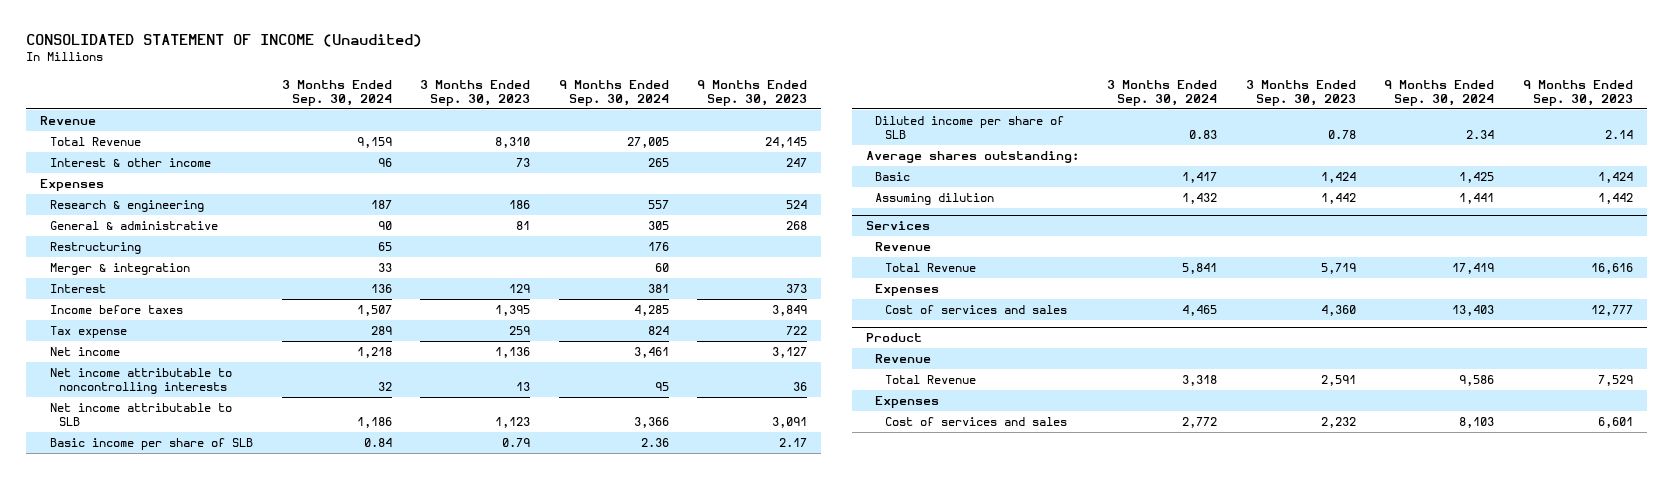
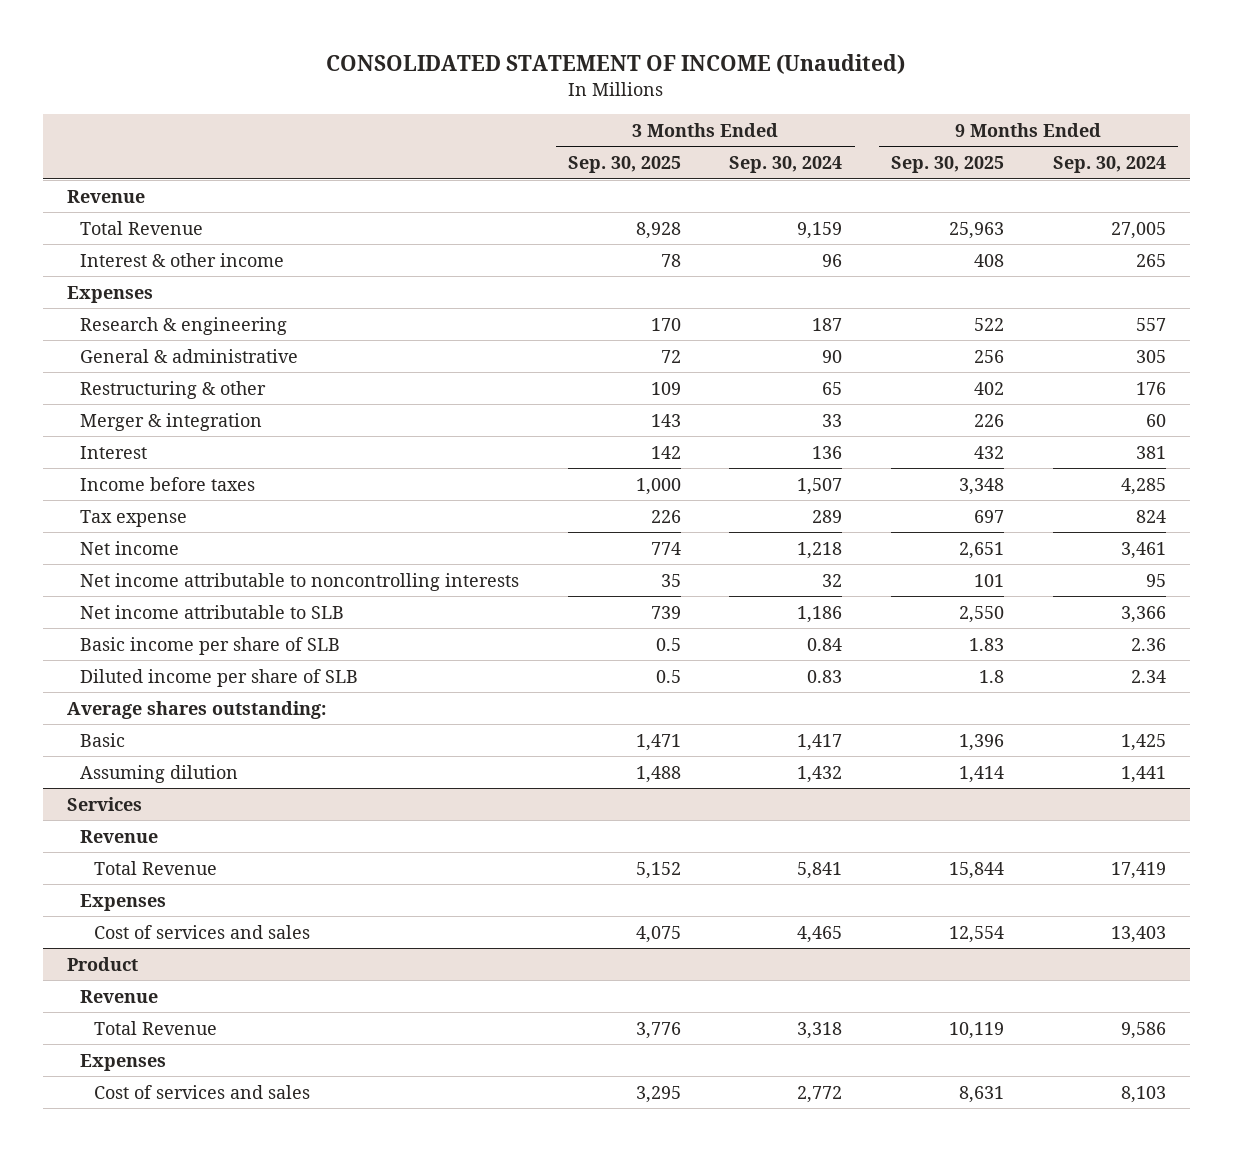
- | 3 Months Ended Sep. 30, 2024 | 3 Months Ended Sep. 30, 2023 | 9 Months Ended Sep. 30, 2024 | 9 Months Ended Sep. 30, 2023
+ | 3 Months Ended Sep. 30, 2025 | 3 Months Ended Sep. 30, 2024 | 9 Months Ended Sep. 30, 2025 | 9 Months Ended Sep. 30, 2024
- Restructuring | 65 | | 176 |
+ Restructuring & other | 109 | 65 | 402 | 176

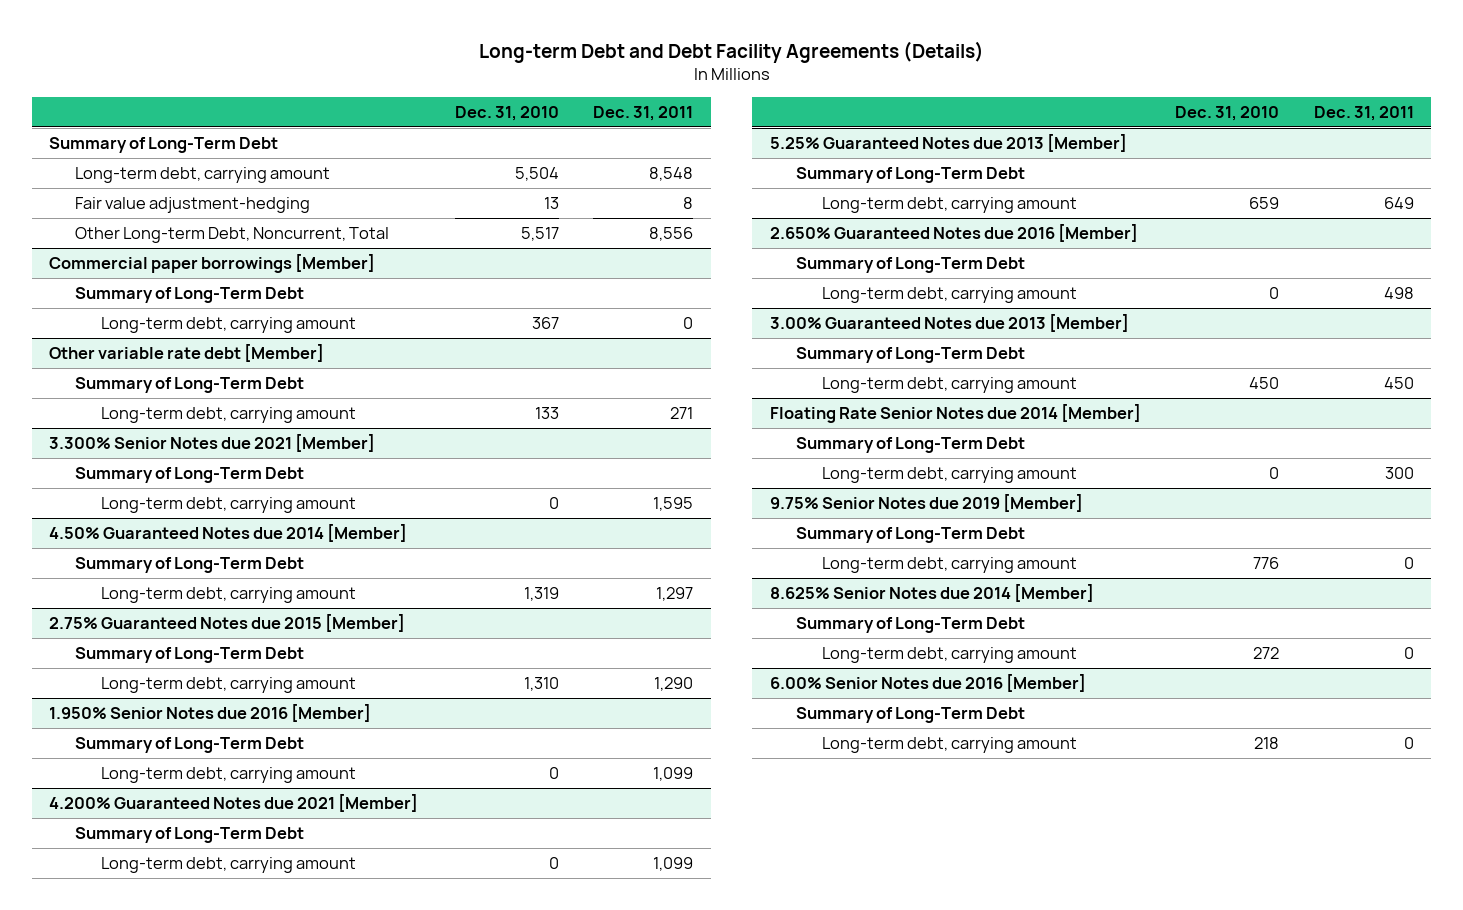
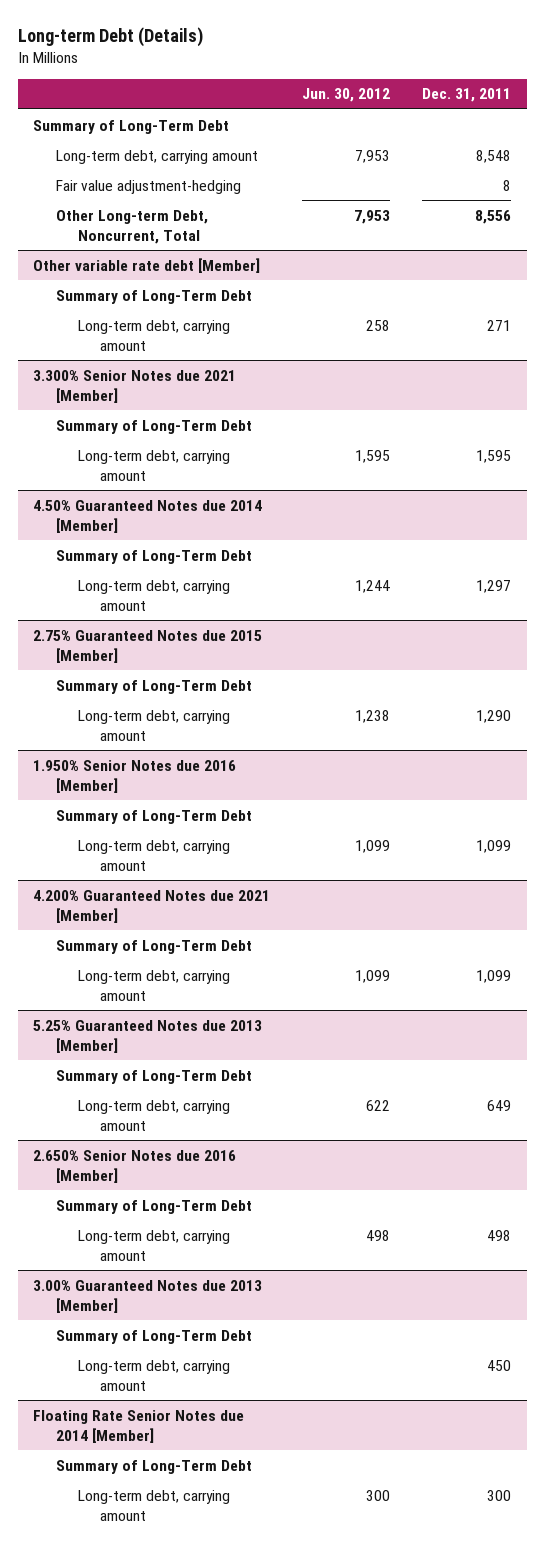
- Long-term Debt and Debt Facility Agreements (Details)
+ Long-term Debt (Details)
- | Dec. 31, 2010 | Dec. 31, 2011
+ | Jun. 30, 2012 | Dec. 31, 2011
- Commercial paper borrowings [Member]
- Summary of Long-Term Debt
- Long-term debt, carrying amount | 367 | 0
- 2.650% Guaranteed Notes due 2016 [Member]
+ 2.650% Senior Notes due 2016 [Member]
- 9.75% Senior Notes due 2019 [Member]
- Summary of Long-Term Debt
- Long-term debt, carrying amount | 776 | 0
- 8.625% Senior Notes due 2014 [Member]
- Summary of Long-Term Debt
- Long-term debt, carrying amount | 272 | 0
- 6.00% Senior Notes due 2016 [Member]
- Summary of Long-Term Debt
- Long-term debt, carrying amount | 218 | 0

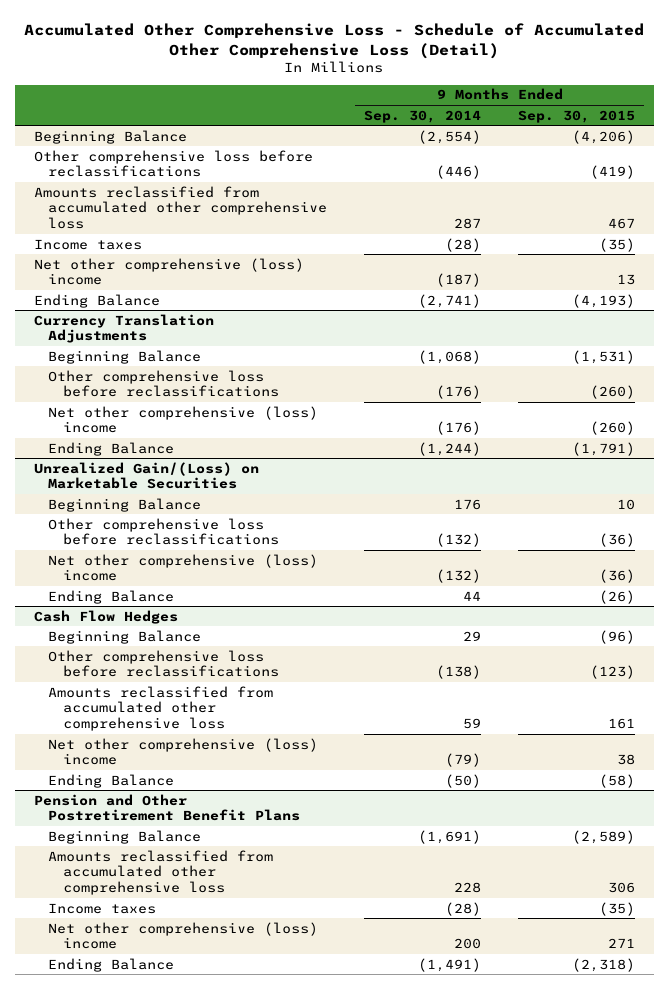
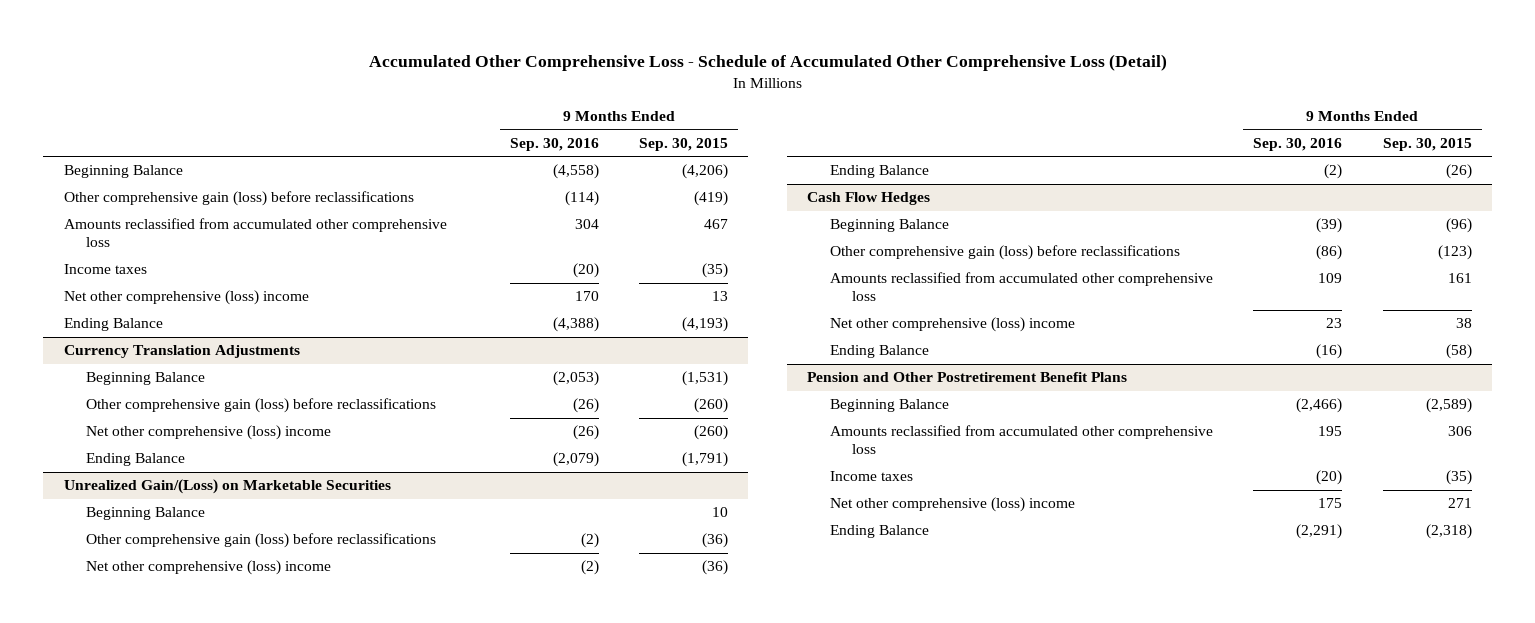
- | 9 Months Ended Sep. 30, 2014 | 9 Months Ended Sep. 30, 2015
+ | 9 Months Ended Sep. 30, 2016 | 9 Months Ended Sep. 30, 2015
- Other comprehensive loss before reclassifications | (446) | (419)
+ Other comprehensive gain (loss) before reclassifications | (114) | (419)
@ Currency Translation Adjustments
- Other comprehensive loss before reclassifications | (176) | (260)
+ Other comprehensive gain (loss) before reclassifications | (26) | (260)
@ Unrealized Gain/(Loss) on Marketable Securities
- Other comprehensive loss before reclassifications | (132) | (36)
+ Other comprehensive gain (loss) before reclassifications | (2) | (36)
@ Cash Flow Hedges
- Other comprehensive loss before reclassifications | (138) | (123)
+ Other comprehensive gain (loss) before reclassifications | (86) | (123)

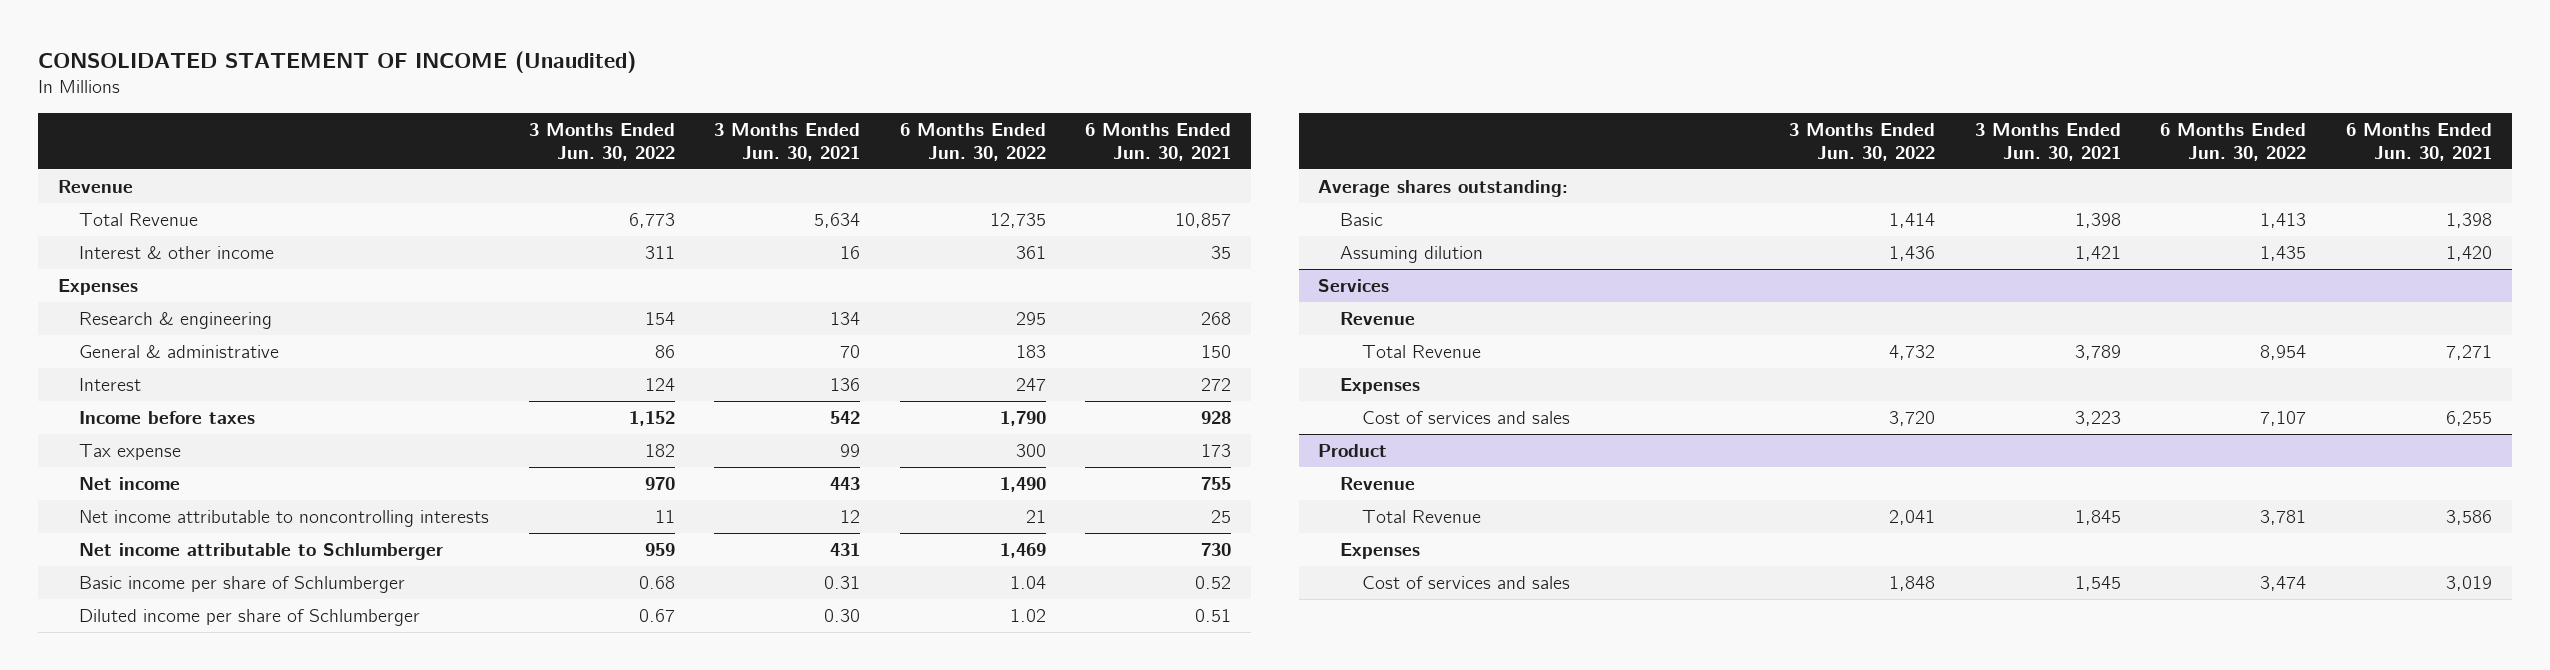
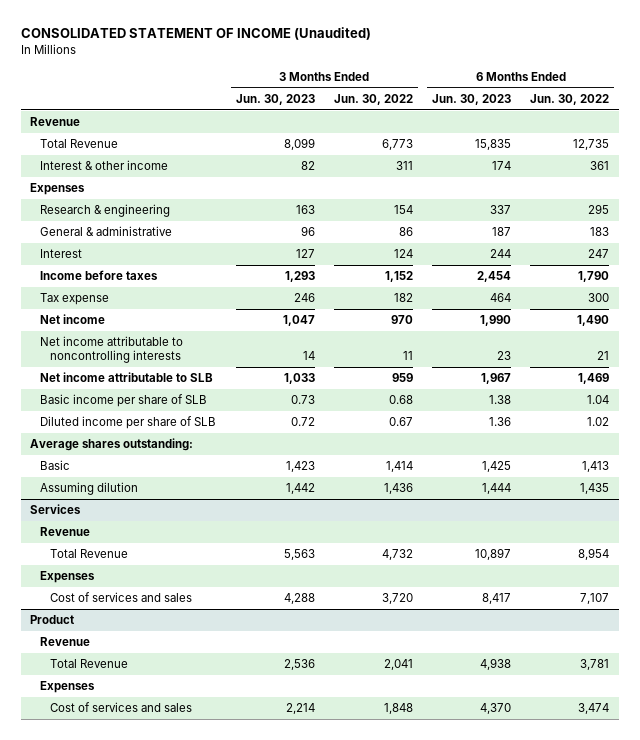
- | 3 Months Ended Jun. 30, 2022 | 3 Months Ended Jun. 30, 2021 | 6 Months Ended Jun. 30, 2022 | 6 Months Ended Jun. 30, 2021
+ | 3 Months Ended Jun. 30, 2023 | 3 Months Ended Jun. 30, 2022 | 6 Months Ended Jun. 30, 2023 | 6 Months Ended Jun. 30, 2022
- Net income attributable to Schlumberger | 959 | 431 | 1,469 | 730
- Basic income per share of Schlumberger | 0.68 | 0.31 | 1.04 | 0.52
- Diluted income per share of Schlumberger | 0.67 | 0.30 | 1.02 | 0.51
+ Net income attributable to SLB | 1,033 | 959 | 1,967 | 1,469
+ Basic income per share of SLB | 0.73 | 0.68 | 1.38 | 1.04
+ Diluted income per share of SLB | 0.72 | 0.67 | 1.36 | 1.02

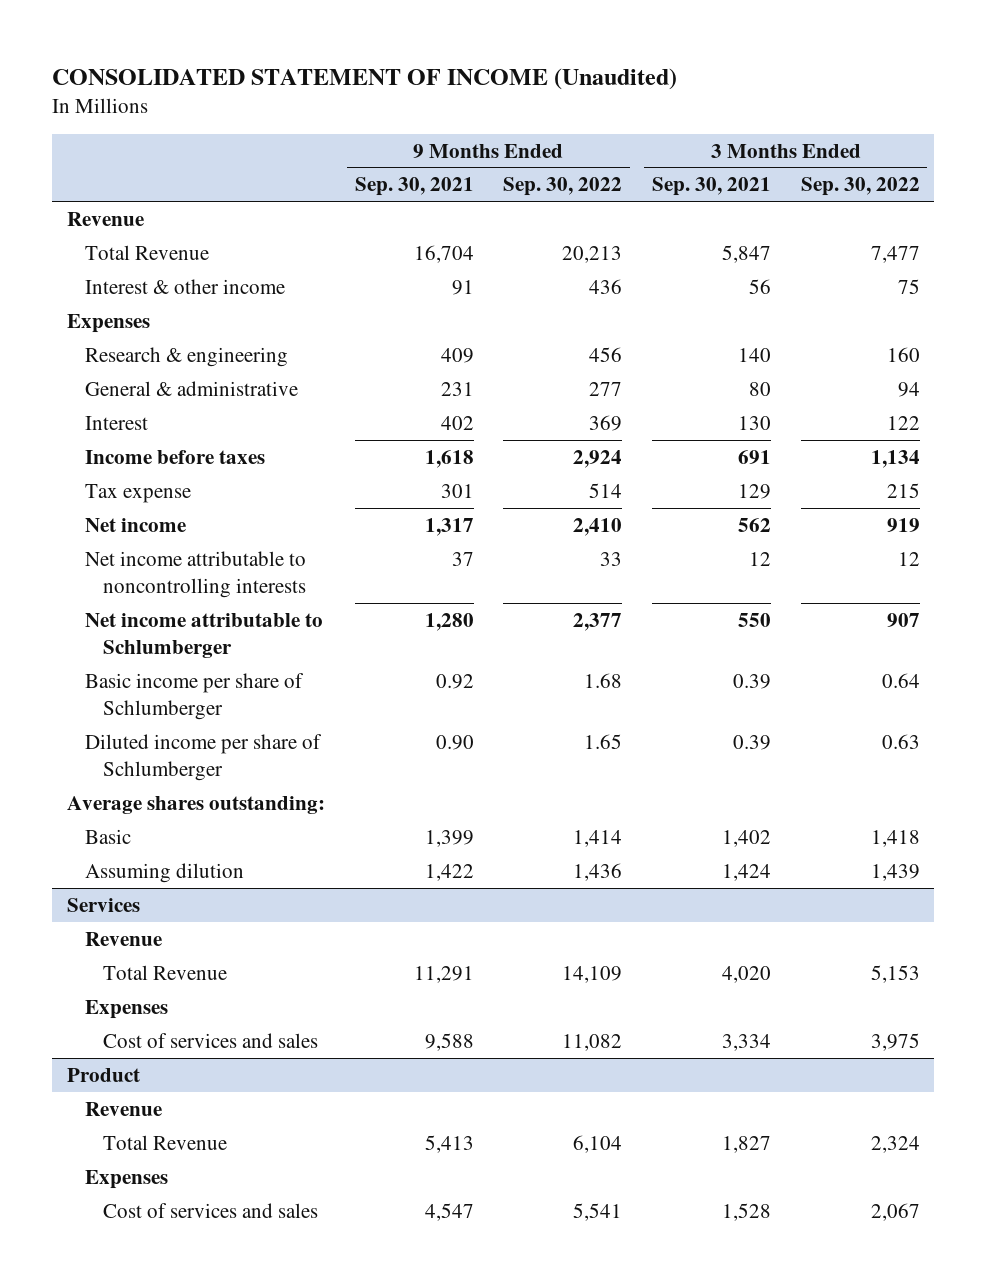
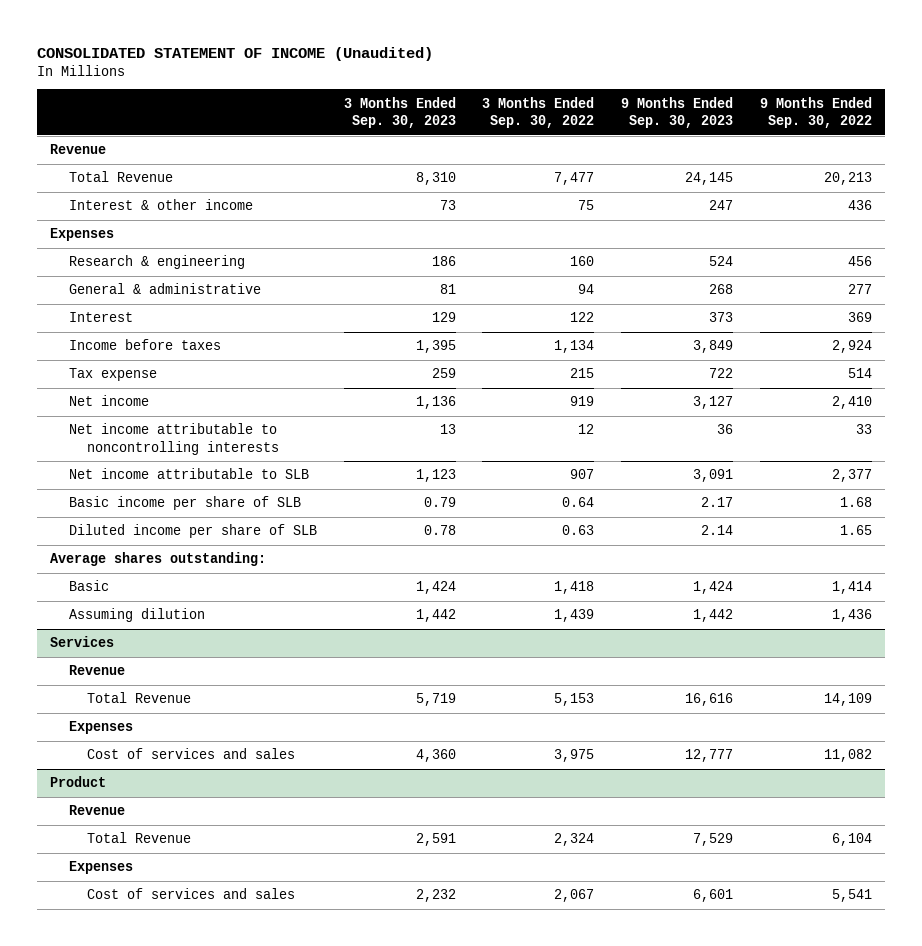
- | 9 Months Ended Sep. 30, 2021 | 9 Months Ended Sep. 30, 2022 | 3 Months Ended Sep. 30, 2021 | 3 Months Ended Sep. 30, 2022
+ | 3 Months Ended Sep. 30, 2023 | 3 Months Ended Sep. 30, 2022 | 9 Months Ended Sep. 30, 2023 | 9 Months Ended Sep. 30, 2022
- Net income attributable to Schlumberger | 1,280 | 2,377 | 550 | 907
- Basic income per share of Schlumberger | 0.92 | 1.68 | 0.39 | 0.64
- Diluted income per share of Schlumberger | 0.90 | 1.65 | 0.39 | 0.63
+ Net income attributable to SLB | 1,123 | 907 | 3,091 | 2,377
+ Basic income per share of SLB | 0.79 | 0.64 | 2.17 | 1.68
+ Diluted income per share of SLB | 0.78 | 0.63 | 2.14 | 1.65

